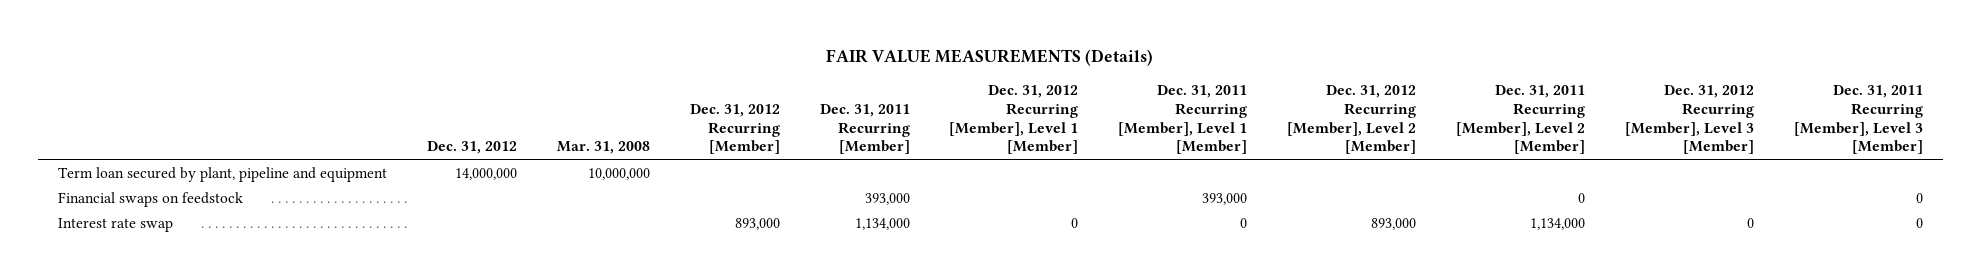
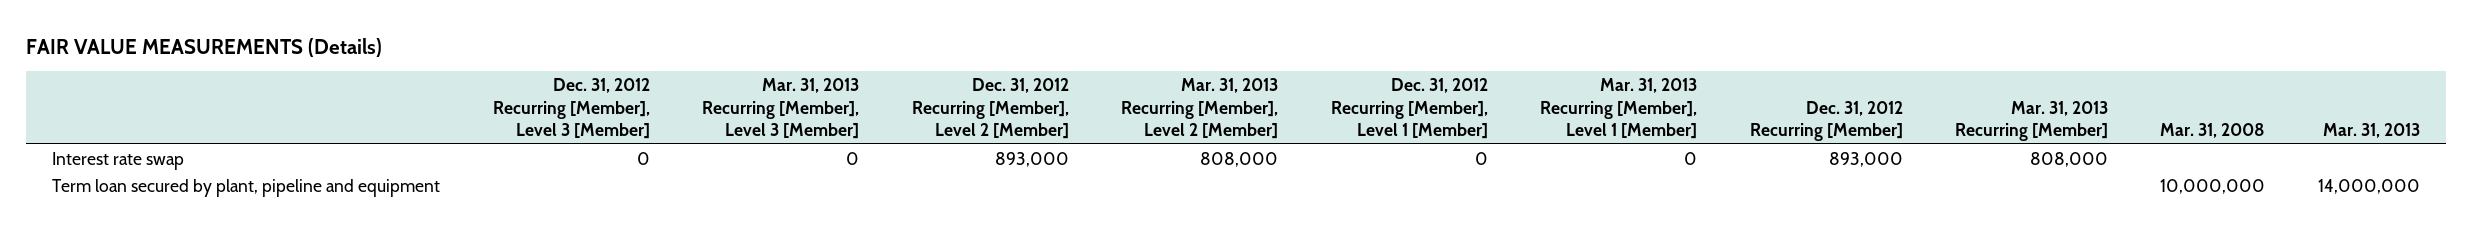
- | Dec. 31, 2012 | Mar. 31, 2008 | Dec. 31, 2012 Recurring [Member] | Dec. 31, 2011 Recurring [Member] | Dec. 31, 2012 Recurring [Member], Level 1 [Member] | Dec. 31, 2011 Recurring [Member], Level 1 [Member] | Dec. 31, 2012 Recurring [Member], Level 2 [Member] | Dec. 31, 2011 Recurring [Member], Level 2 [Member] | Dec. 31, 2012 Recurring [Member], Level 3 [Member] | Dec. 31, 2011 Recurring [Member], Level 3 [Member]
+ | Dec. 31, 2012 Recurring [Member], Level 3 [Member] | Mar. 31, 2013 Recurring [Member], Level 3 [Member] | Dec. 31, 2012 Recurring [Member], Level 2 [Member] | Mar. 31, 2013 Recurring [Member], Level 2 [Member] | Dec. 31, 2012 Recurring [Member], Level 1 [Member] | Mar. 31, 2013 Recurring [Member], Level 1 [Member] | Dec. 31, 2012 Recurring [Member] | Mar. 31, 2013 Recurring [Member] | Mar. 31, 2008 | Mar. 31, 2013
- Financial swaps on feedstock | | | | 393,000 | | 393,000 | | 0 | | 0
moved down: Term loan secured by plant, pipeline and equipment | | | | | | | | | 10,000,000 | 14,000,000

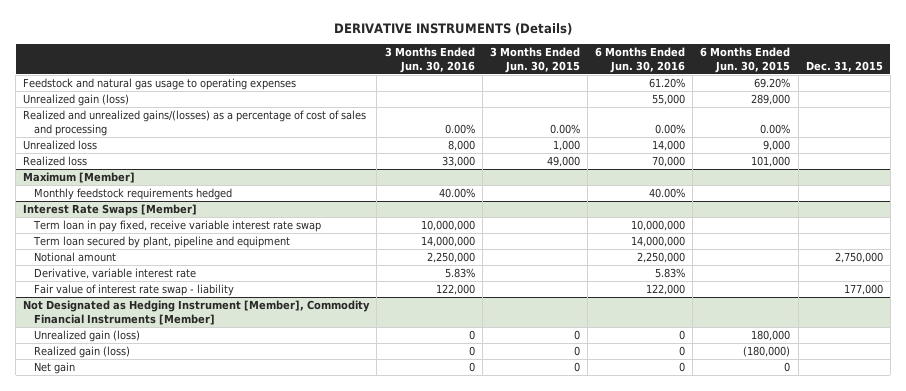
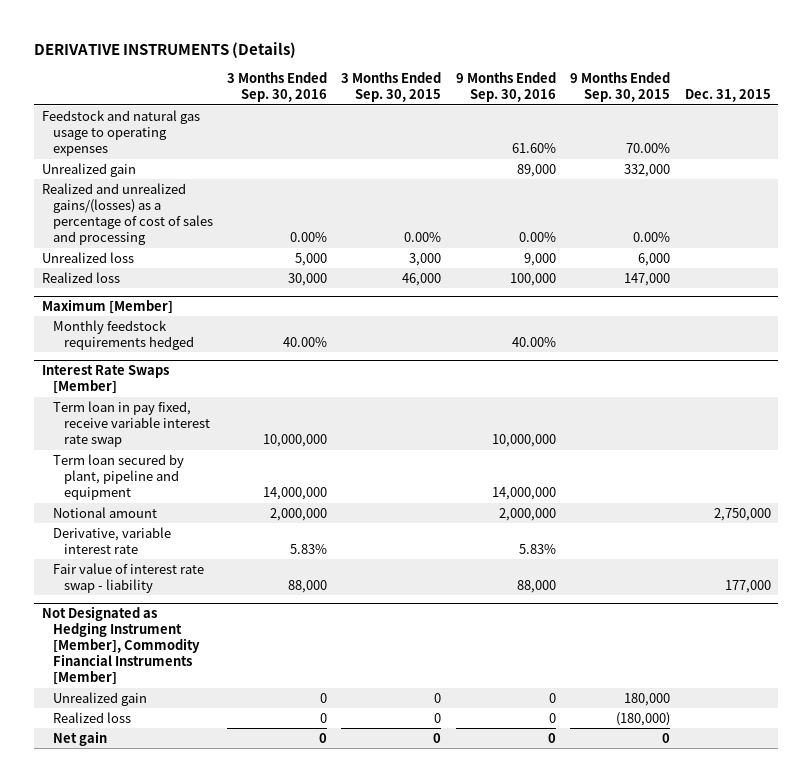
- | 3 Months Ended Jun. 30, 2016 | 3 Months Ended Jun. 30, 2015 | 6 Months Ended Jun. 30, 2016 | 6 Months Ended Jun. 30, 2015 | Dec. 31, 2015
+ | 3 Months Ended Sep. 30, 2016 | 3 Months Ended Sep. 30, 2015 | 9 Months Ended Sep. 30, 2016 | 9 Months Ended Sep. 30, 2015 | Dec. 31, 2015
- Unrealized gain (loss) | | | 55,000 | 289,000 |
+ Unrealized gain | | | 89,000 | 332,000 |
@ Not Designated as Hedging Instrument [Member], Commodity Financial Instruments [Member]
- Unrealized gain (loss) | 0 | 0 | 0 | 180,000 |
- Realized gain (loss) | 0 | 0 | 0 | (180,000) |
+ Unrealized gain | 0 | 0 | 0 | 180,000 |
+ Realized loss | 0 | 0 | 0 | (180,000) |

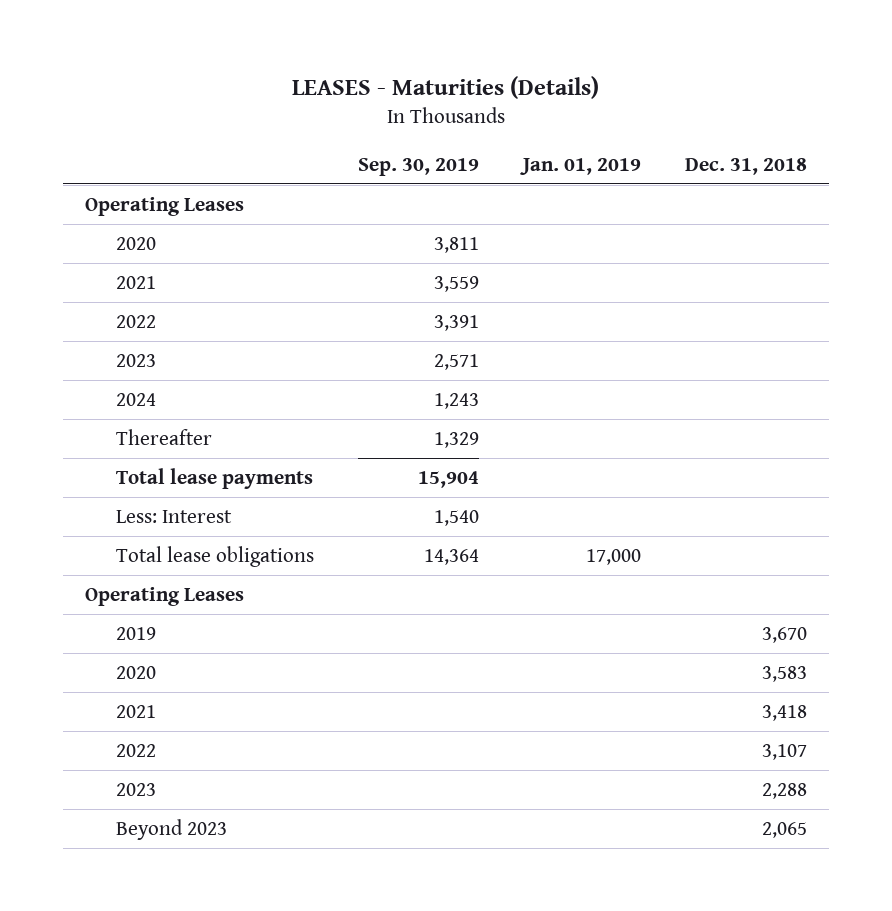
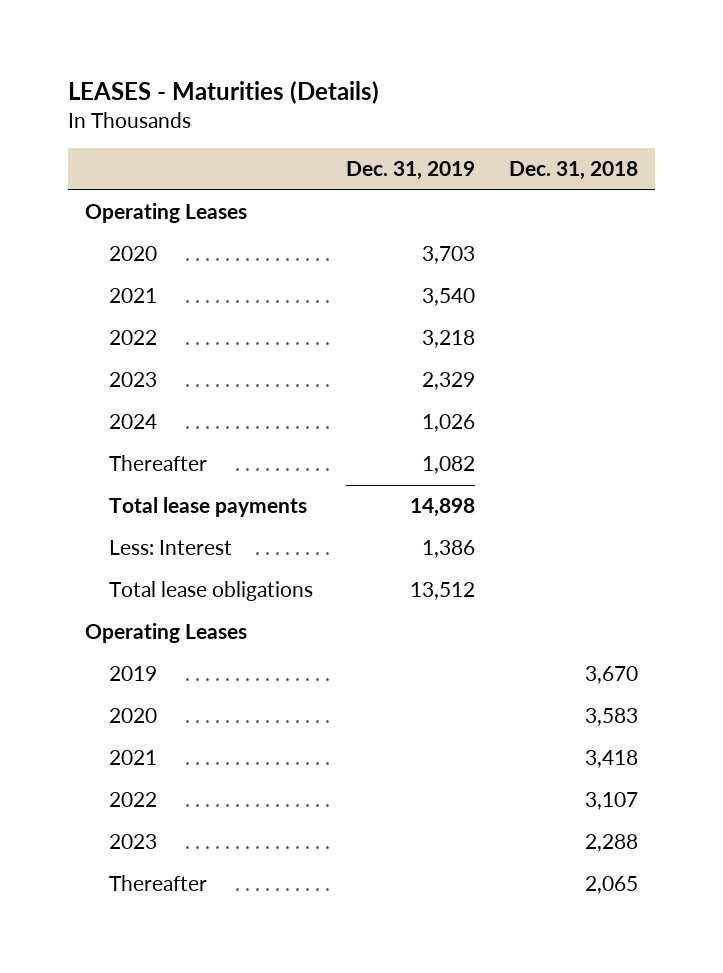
- | Sep. 30, 2019 | Jan. 01, 2019 | Dec. 31, 2018
+ | Dec. 31, 2019 | Dec. 31, 2018
- Beyond 2023 | | | 2,065
+ Thereafter | | 2,065

